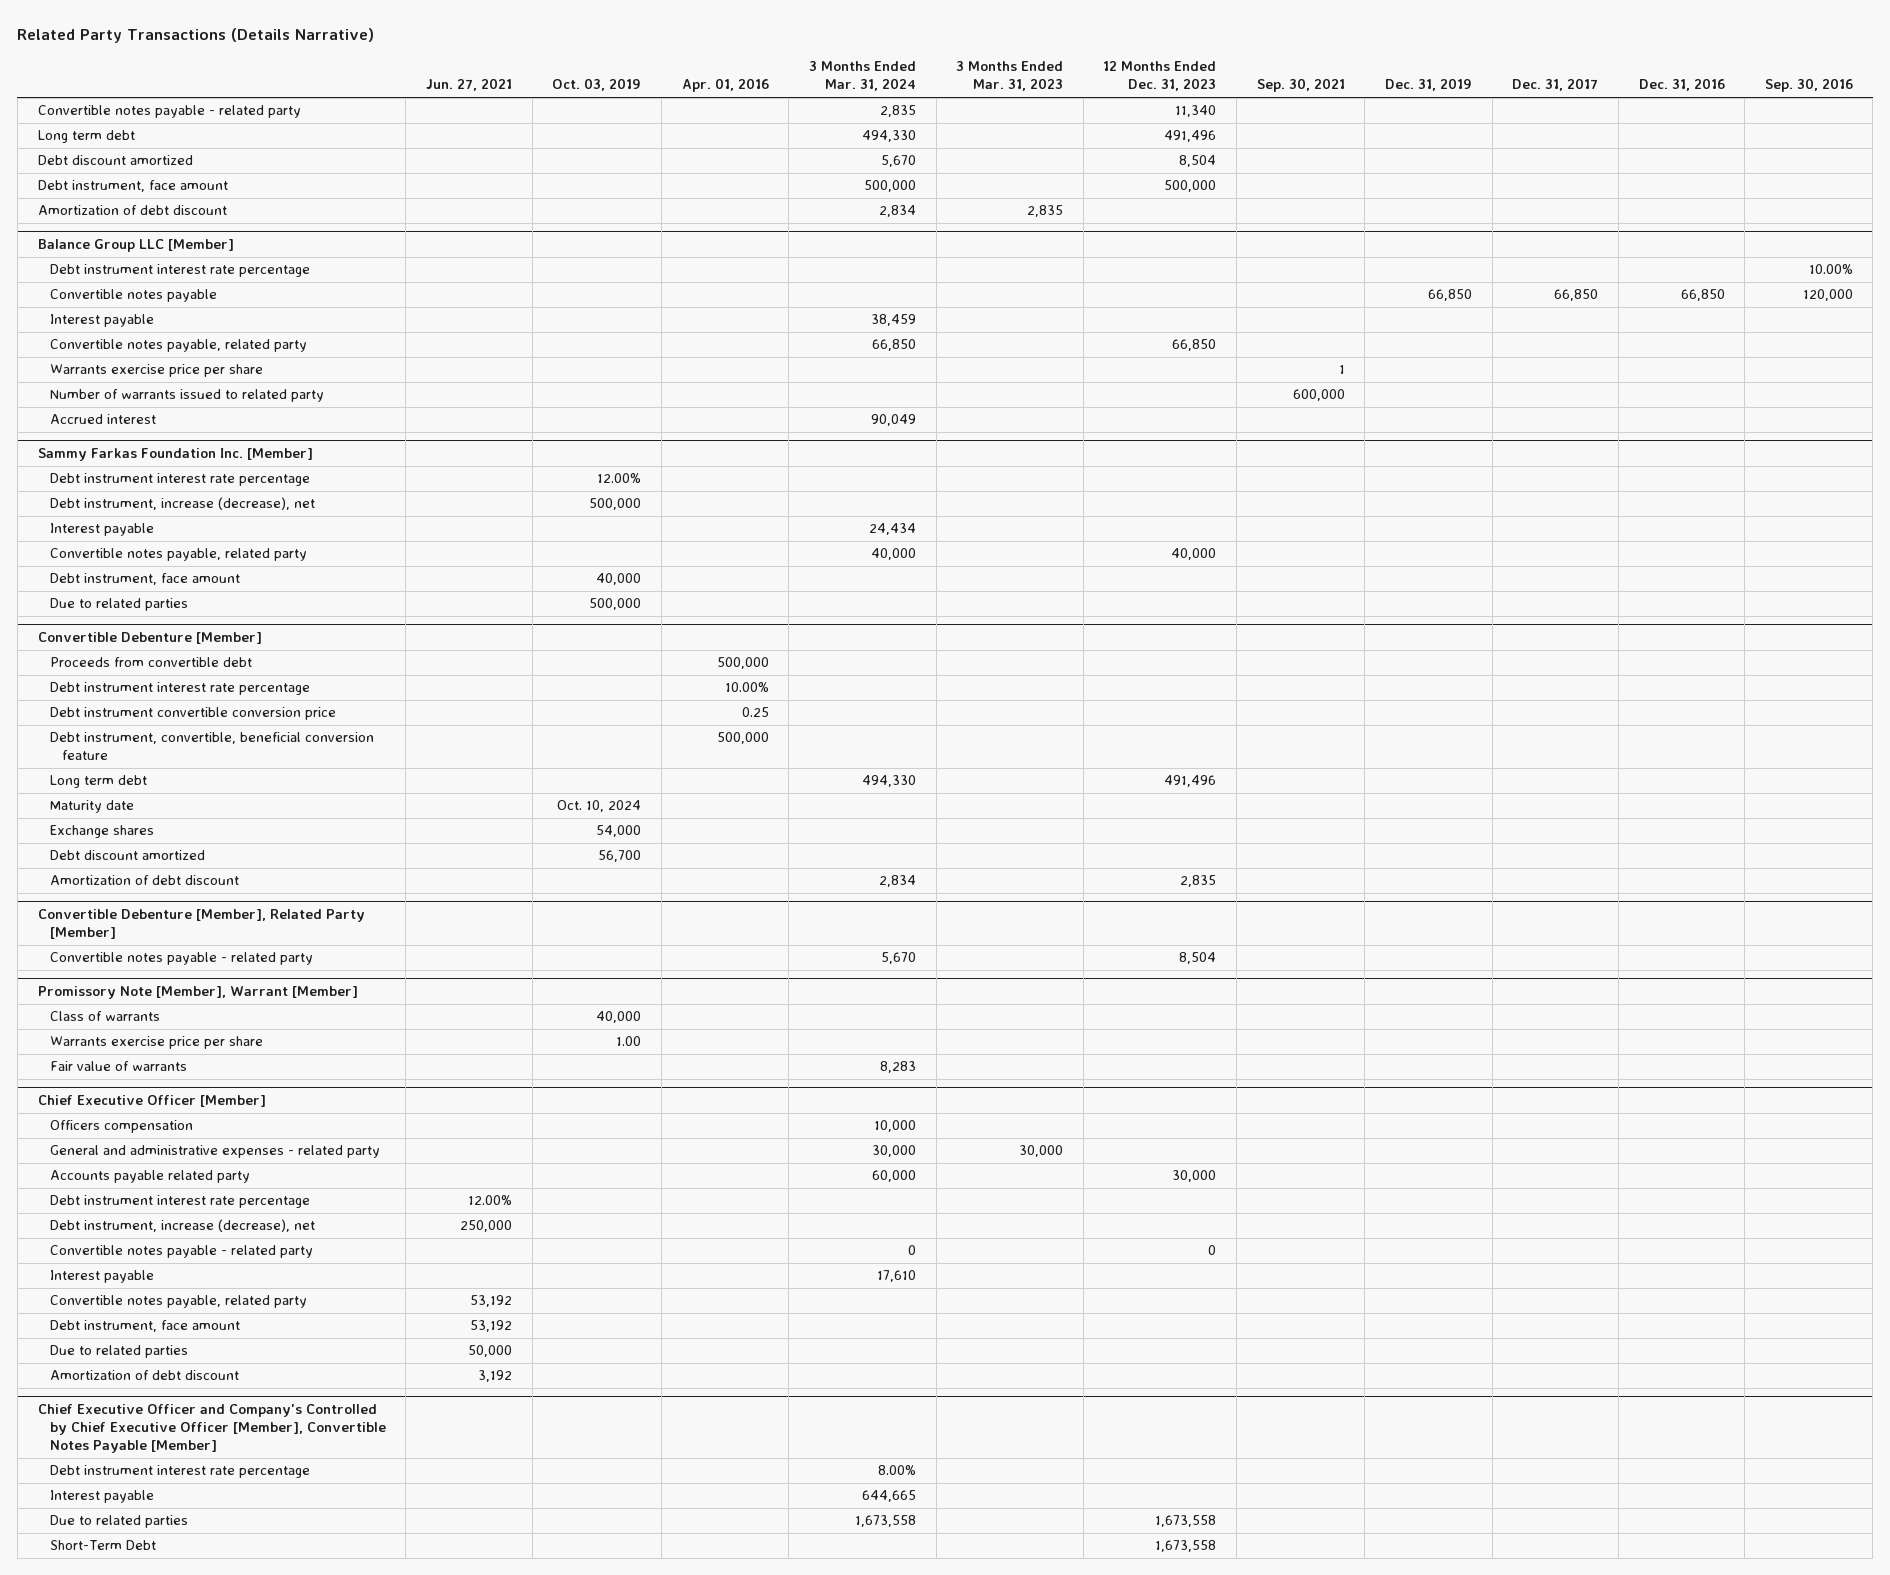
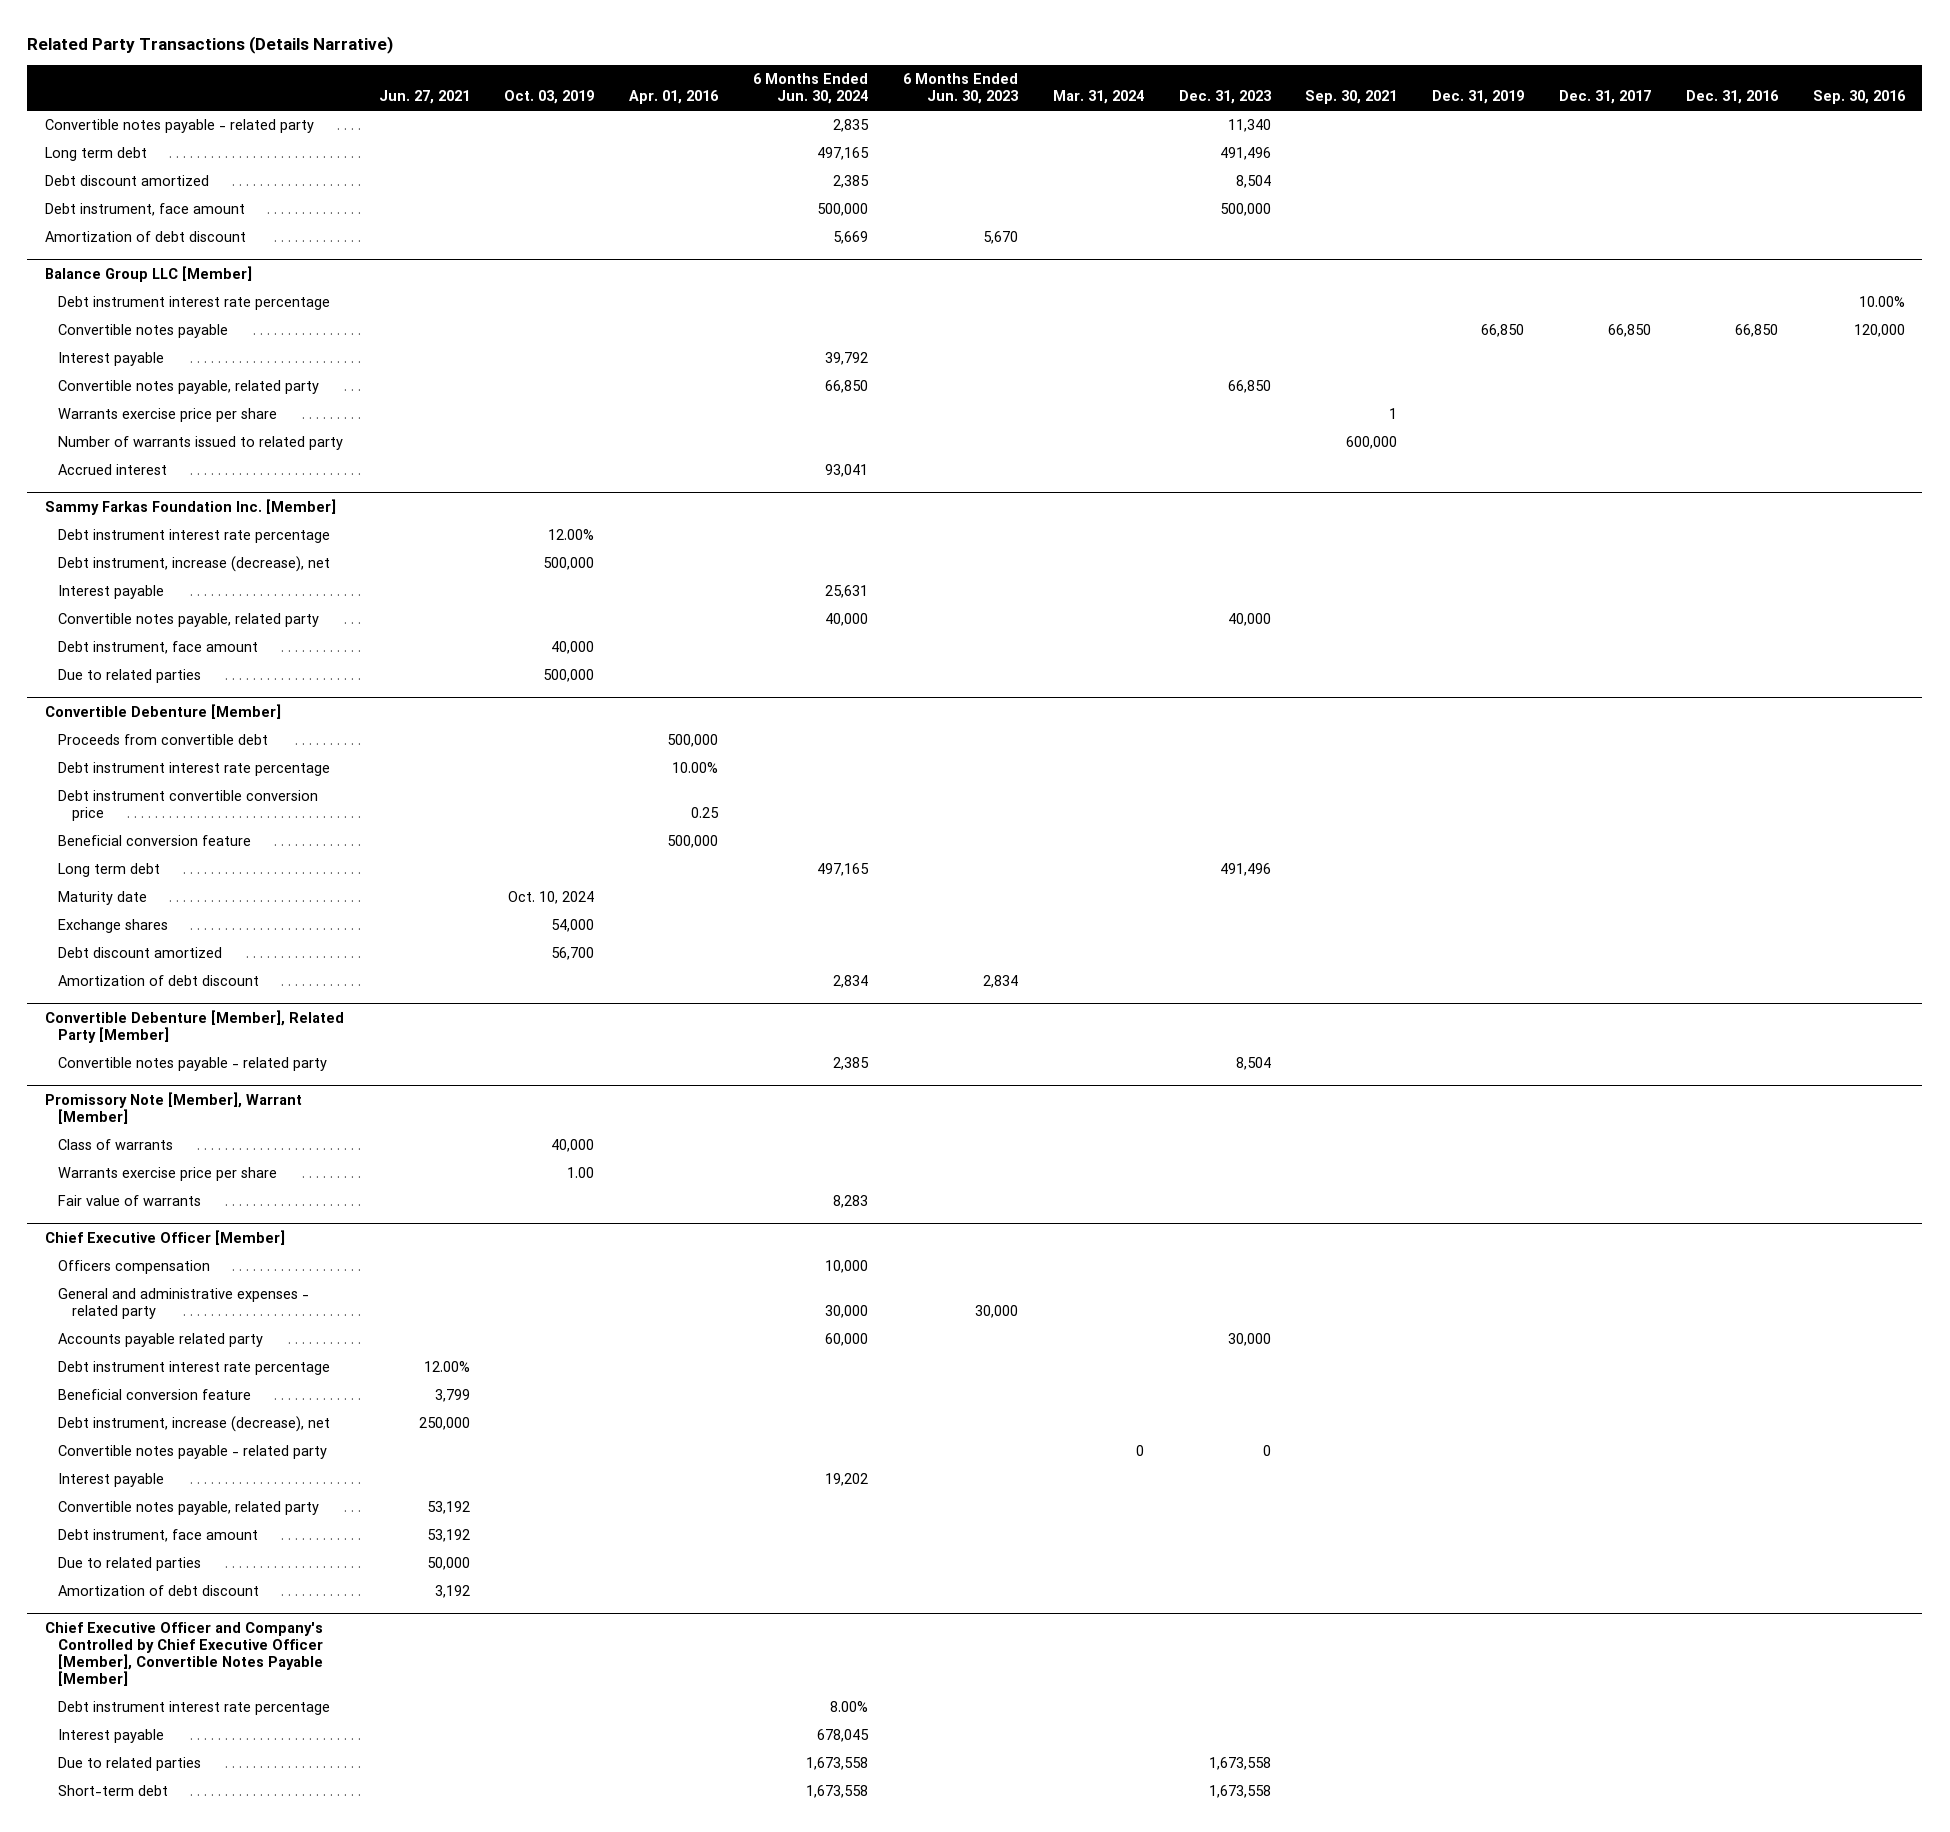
- | Jun. 27, 2021 | Oct. 03, 2019 | Apr. 01, 2016 | 3 Months Ended Mar. 31, 2024 | 3 Months Ended Mar. 31, 2023 | 12 Months Ended Dec. 31, 2023 | Sep. 30, 2021 | Dec. 31, 2019 | Dec. 31, 2017 | Dec. 31, 2016 | Sep. 30, 2016
+ | Jun. 27, 2021 | Oct. 03, 2019 | Apr. 01, 2016 | 6 Months Ended Jun. 30, 2024 | 6 Months Ended Jun. 30, 2023 | Mar. 31, 2024 | Dec. 31, 2023 | Sep. 30, 2021 | Dec. 31, 2019 | Dec. 31, 2017 | Dec. 31, 2016 | Sep. 30, 2016
@ Convertible Debenture [Member]
- Debt instrument, convertible, beneficial conversion feature | | | 500,000 | | | | | | | |
+ Beneficial conversion feature | | | 500,000 | | | | | | | | |
@ Chief Executive Officer [Member]
+ Beneficial conversion feature | 3,799 | | | | | | | | | | |
@ Chief Executive Officer and Company's Controlled by Chief Executive Officer [Member], Convertible Notes Payable [Member]
- Short-Term Debt | | | | | | 1,673,558 | | | | |
+ Short-term debt | | | | 1,673,558 | | | 1,673,558 | | | | |

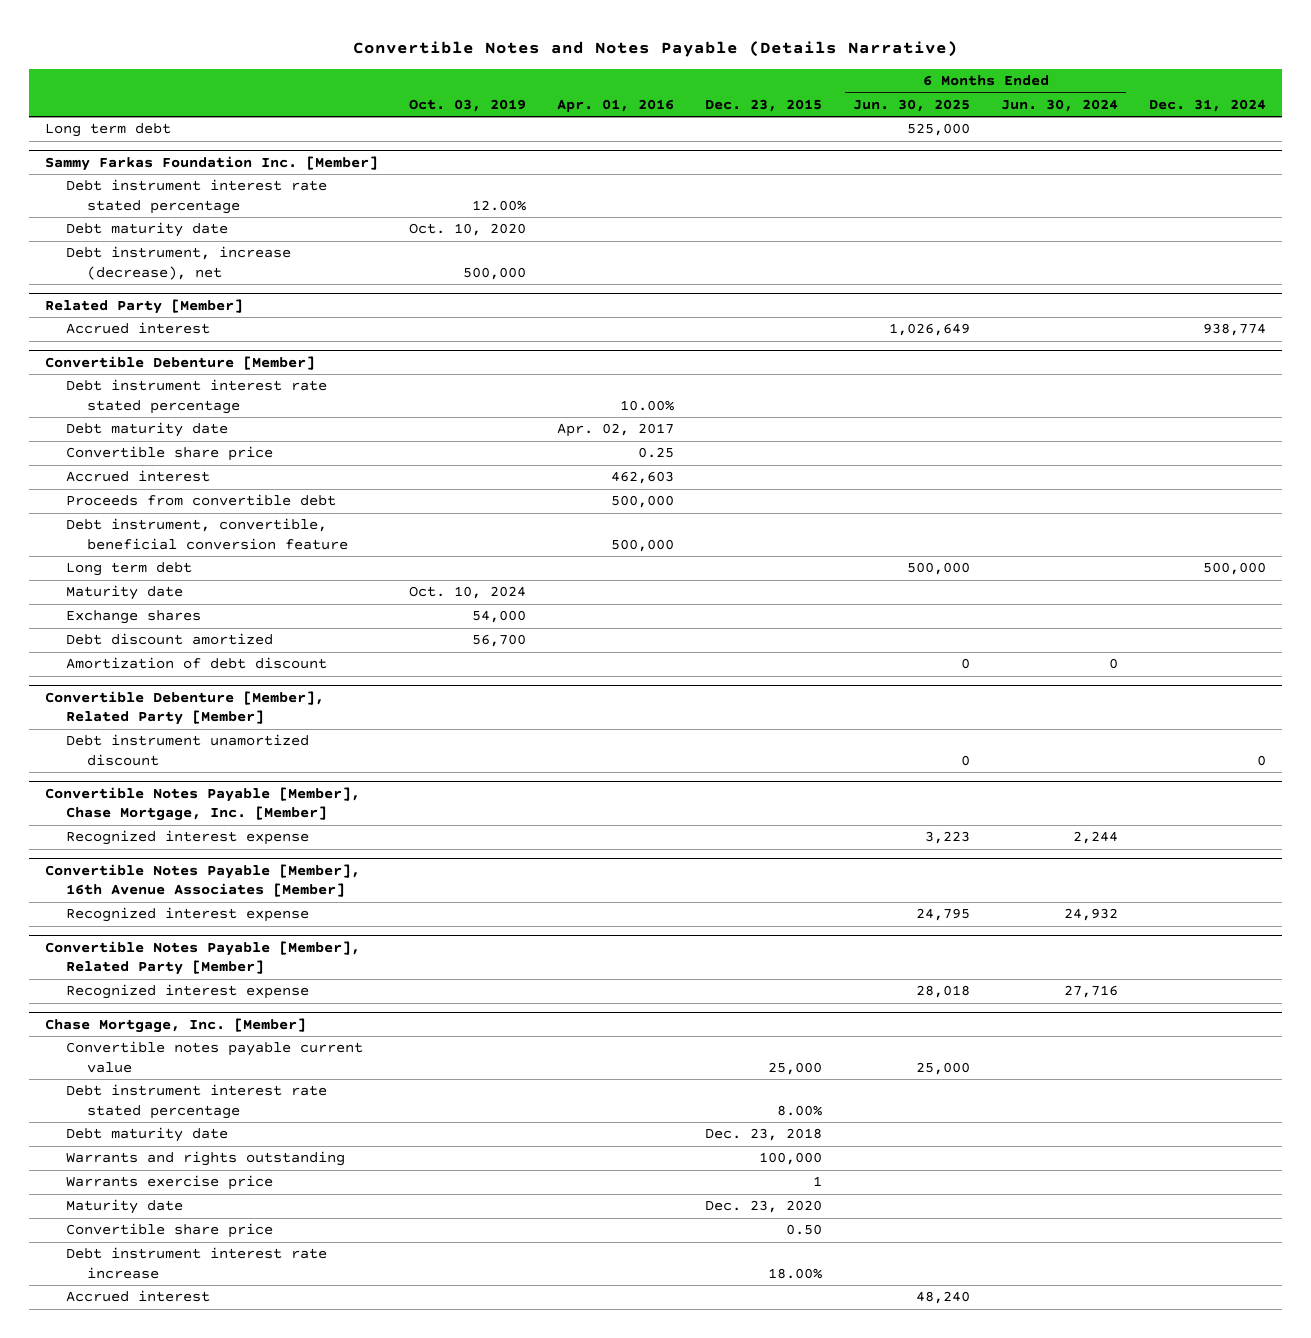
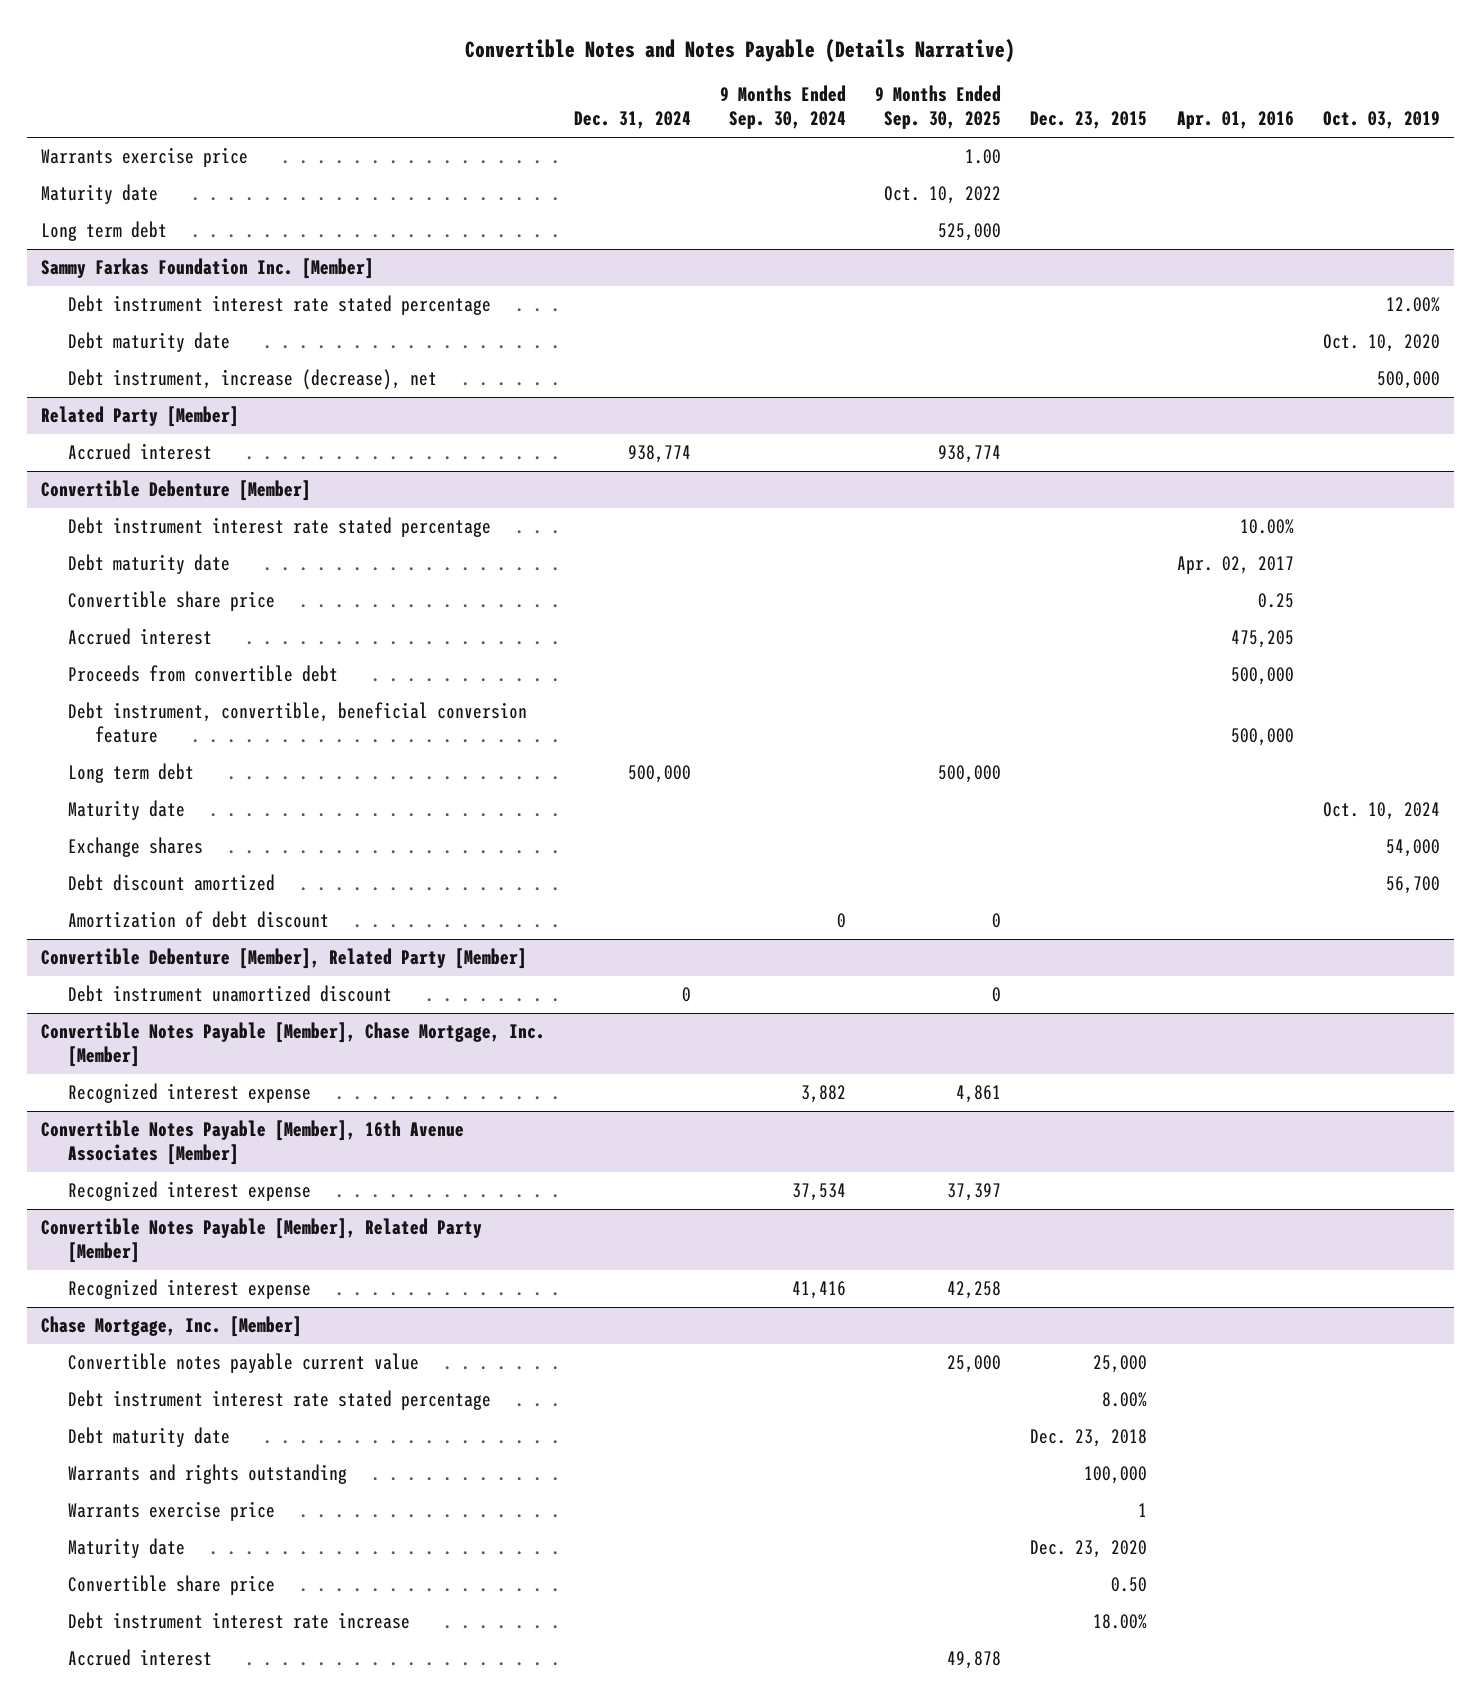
- | Oct. 03, 2019 | Apr. 01, 2016 | Dec. 23, 2015 | 6 Months Ended Jun. 30, 2025 | 6 Months Ended Jun. 30, 2024 | Dec. 31, 2024
+ | Dec. 31, 2024 | 9 Months Ended Sep. 30, 2024 | 9 Months Ended Sep. 30, 2025 | Dec. 23, 2015 | Apr. 01, 2016 | Oct. 03, 2019
+ Warrants exercise price | | | 1.00 | | |
+ Maturity date | | | Oct. 10, 2022 | | |
@ Convertible Debenture [Member]
- Accrued interest | | 462,603 | | | |
+ Accrued interest | | | | | 475,205 |

